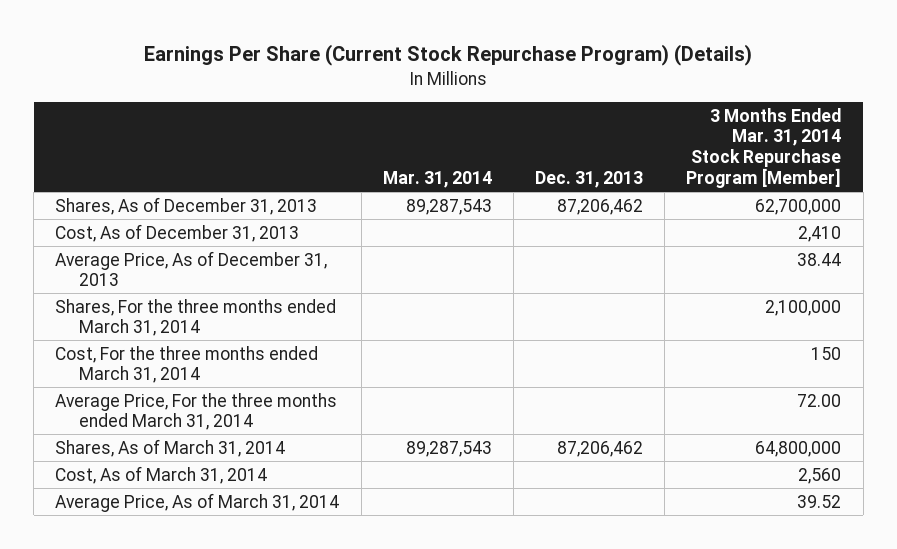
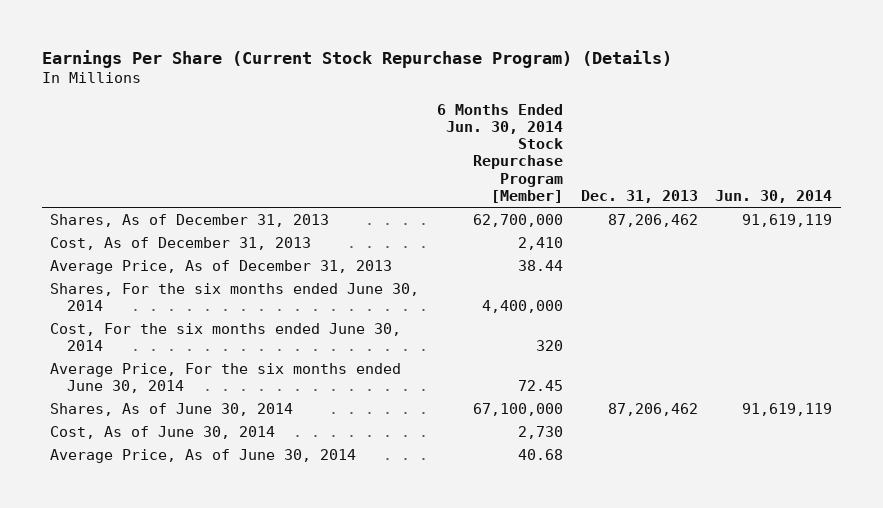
- | Mar. 31, 2014 | Dec. 31, 2013 | 3 Months Ended Mar. 31, 2014 Stock Repurchase Program [Member]
+ | 6 Months Ended Jun. 30, 2014 Stock Repurchase Program [Member] | Dec. 31, 2013 | Jun. 30, 2014
- Shares, For the three months ended March 31, 2014 | | | 2,100,000
- Cost, For the three months ended March 31, 2014 | | | 150
- Average Price, For the three months ended March 31, 2014 | | | 72.00
- Shares, As of March 31, 2014 | 89,287,543 | 87,206,462 | 64,800,000
- Cost, As of March 31, 2014 | | | 2,560
- Average Price, As of March 31, 2014 | | | 39.52
+ Shares, For the six months ended June 30, 2014 | 4,400,000 | |
+ Cost, For the six months ended June 30, 2014 | 320 | |
+ Average Price, For the six months ended June 30, 2014 | 72.45 | |
+ Shares, As of June 30, 2014 | 67,100,000 | 87,206,462 | 91,619,119
+ Cost, As of June 30, 2014 | 2,730 | |
+ Average Price, As of June 30, 2014 | 40.68 | |

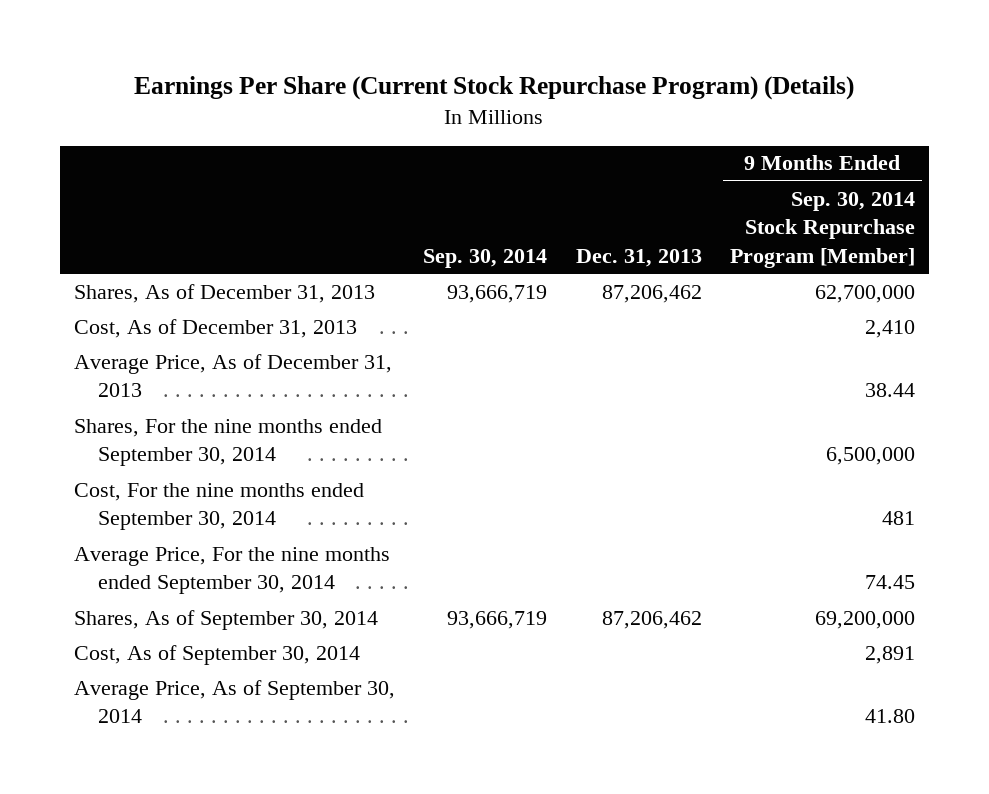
- | 6 Months Ended Jun. 30, 2014 Stock Repurchase Program [Member] | Dec. 31, 2013 | Jun. 30, 2014
+ | Sep. 30, 2014 | Dec. 31, 2013 | 9 Months Ended Sep. 30, 2014 Stock Repurchase Program [Member]
- Shares, For the six months ended June 30, 2014 | 4,400,000 | |
- Cost, For the six months ended June 30, 2014 | 320 | |
- Average Price, For the six months ended June 30, 2014 | 72.45 | |
- Shares, As of June 30, 2014 | 67,100,000 | 87,206,462 | 91,619,119
- Cost, As of June 30, 2014 | 2,730 | |
- Average Price, As of June 30, 2014 | 40.68 | |
+ Shares, For the nine months ended September 30, 2014 | | | 6,500,000
+ Cost, For the nine months ended September 30, 2014 | | | 481
+ Average Price, For the nine months ended September 30, 2014 | | | 74.45
+ Shares, As of September 30, 2014 | 93,666,719 | 87,206,462 | 69,200,000
+ Cost, As of September 30, 2014 | | | 2,891
+ Average Price, As of September 30, 2014 | | | 41.80

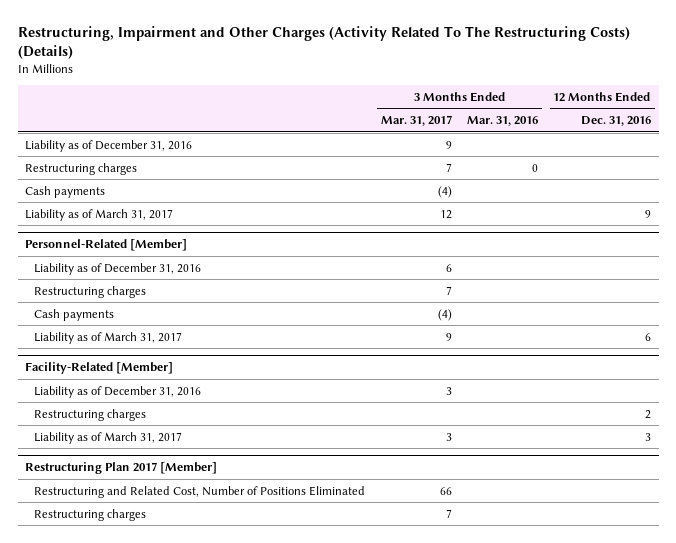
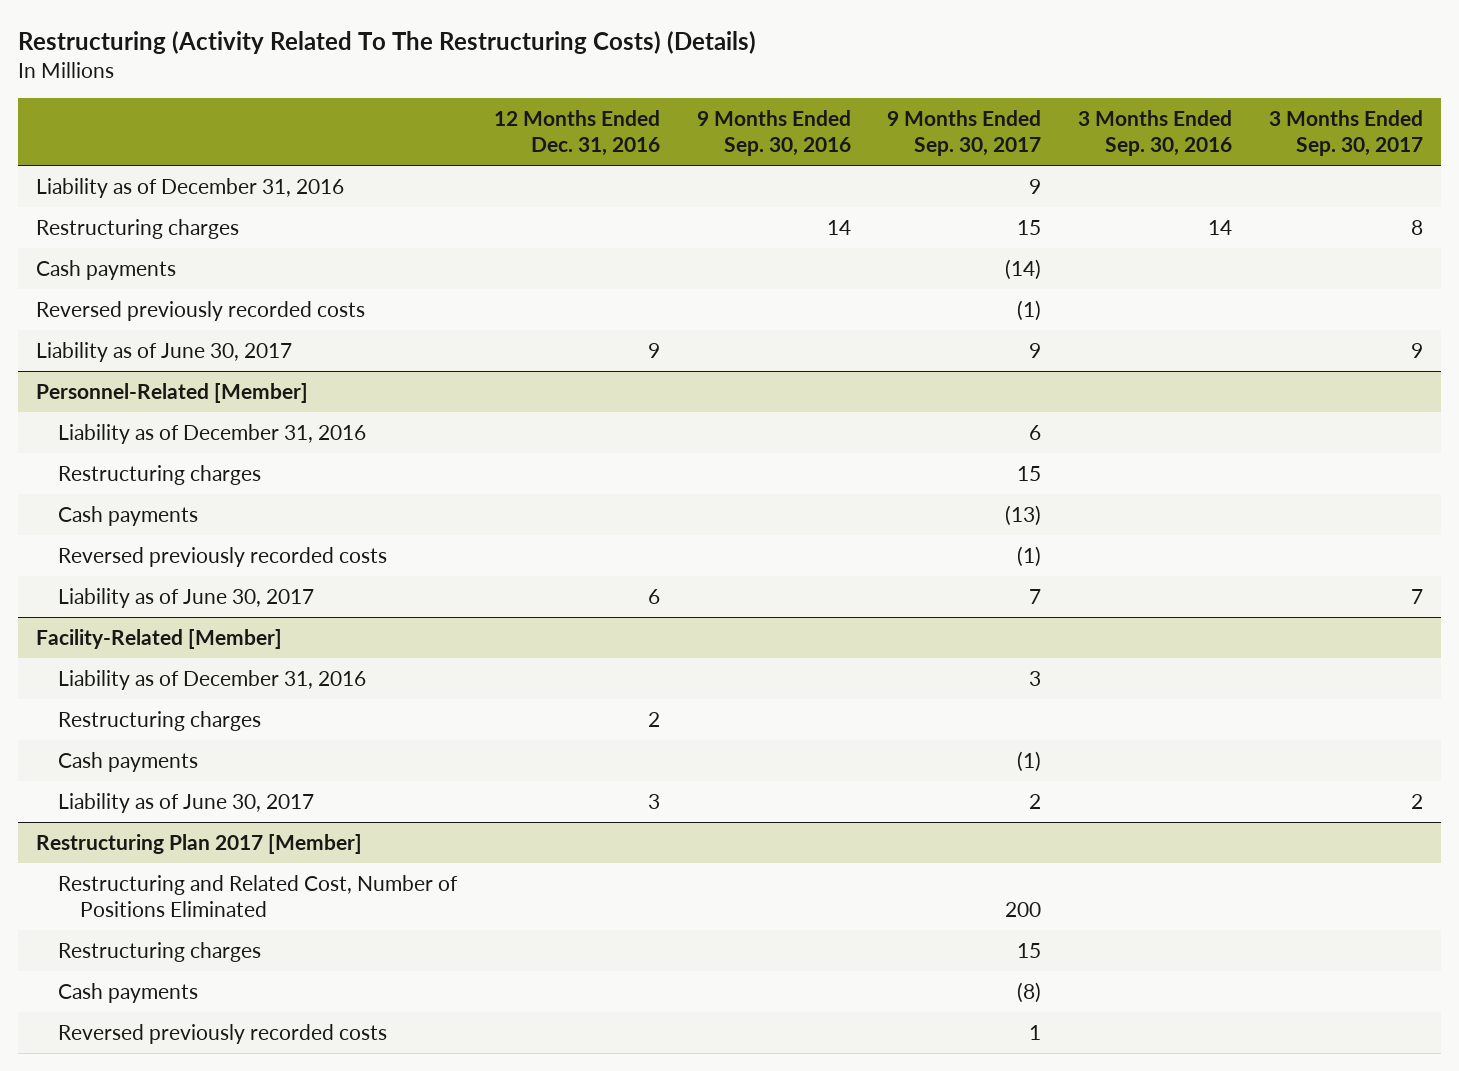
- Restructuring, Impairment and Other Charges (Activity Related To The Restructuring Costs) (Details)
+ Restructuring (Activity Related To The Restructuring Costs) (Details)
- | 3 Months Ended Mar. 31, 2017 | 3 Months Ended Mar. 31, 2016 | 12 Months Ended Dec. 31, 2016
+ | 12 Months Ended Dec. 31, 2016 | 9 Months Ended Sep. 30, 2016 | 9 Months Ended Sep. 30, 2017 | 3 Months Ended Sep. 30, 2016 | 3 Months Ended Sep. 30, 2017
- Liability as of March 31, 2017 | 12 | | 9
+ Reversed previously recorded costs | | | (1) | |
+ Liability as of June 30, 2017 | 9 | | 9 | | 9
@ Personnel-Related [Member]
- Liability as of March 31, 2017 | 9 | | 6
+ Reversed previously recorded costs | | | (1) | |
+ Liability as of June 30, 2017 | 6 | | 7 | | 7
@ Facility-Related [Member]
- Liability as of March 31, 2017 | 3 | | 3
+ Cash payments | | | (1) | |
+ Liability as of June 30, 2017 | 3 | | 2 | | 2
@ Restructuring Plan 2017 [Member]
+ Cash payments | | | (8) | |
+ Reversed previously recorded costs | | | 1 | |

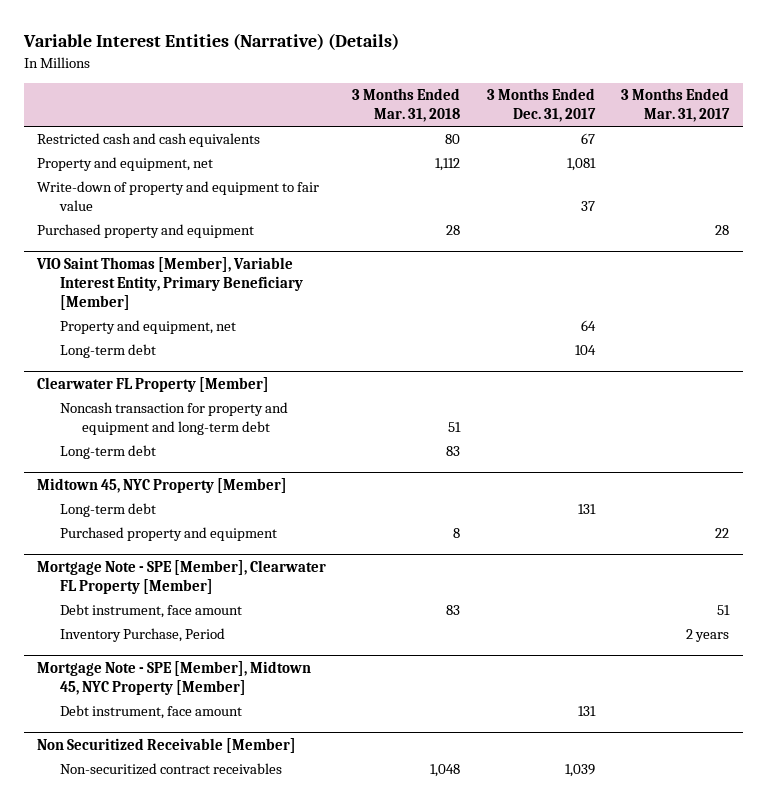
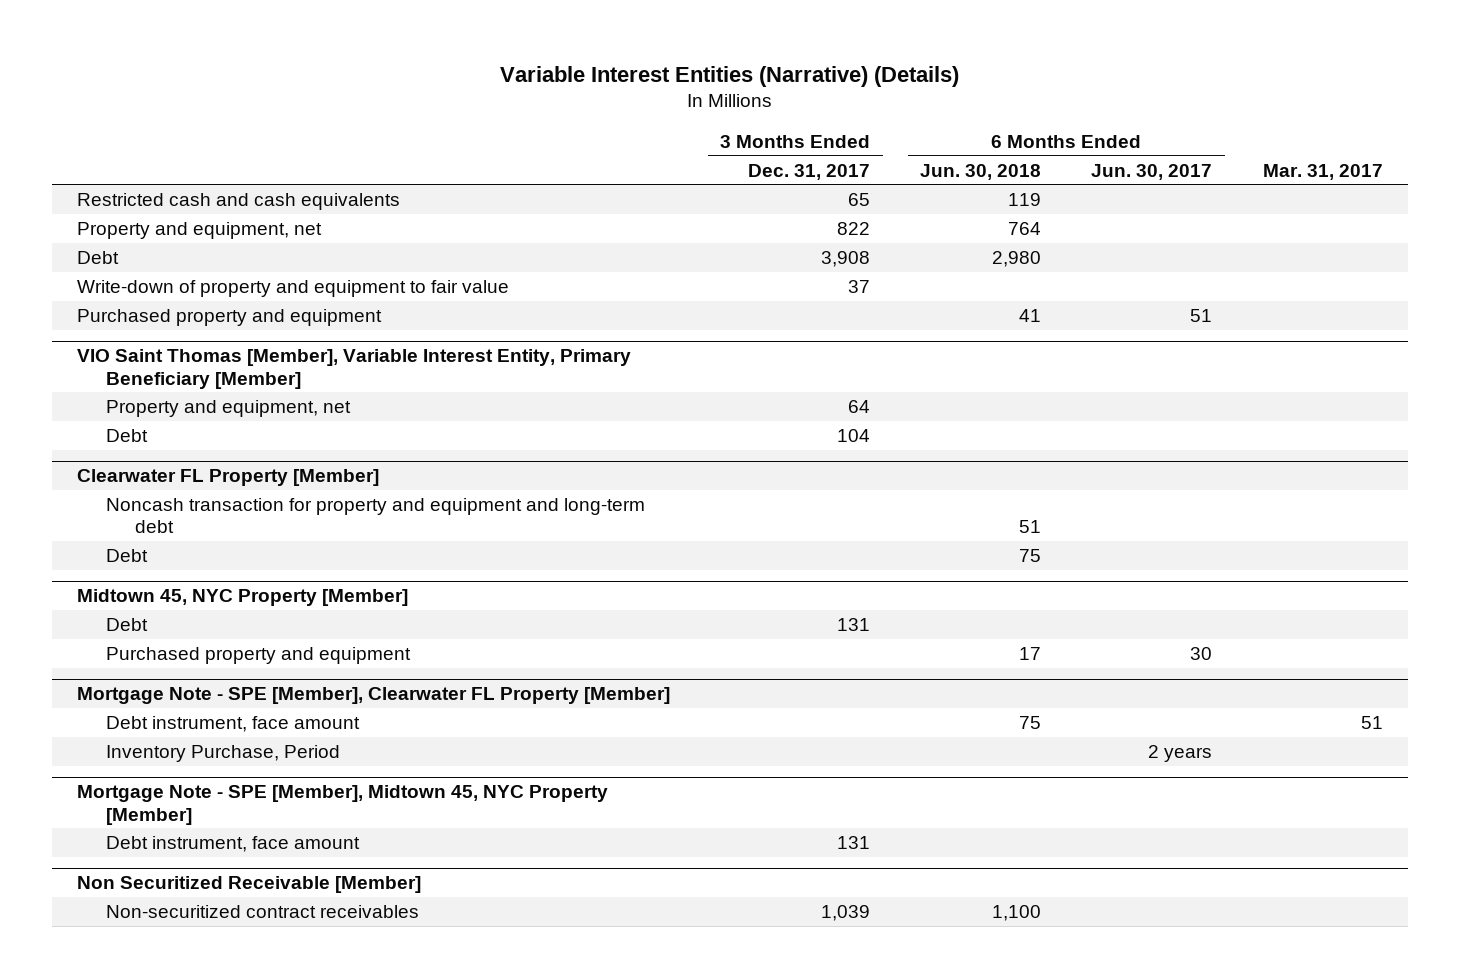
- | 3 Months Ended Mar. 31, 2018 | 3 Months Ended Dec. 31, 2017 | 3 Months Ended Mar. 31, 2017
+ | 3 Months Ended Dec. 31, 2017 | 6 Months Ended Jun. 30, 2018 | 6 Months Ended Jun. 30, 2017 | Mar. 31, 2017
- Restricted cash and cash equivalents | 80 | 67 |
- Property and equipment, net | 1,112 | 1,081 |
+ Restricted cash and cash equivalents | 65 | 119 | |
+ Property and equipment, net | 822 | 764 | |
+ Debt | 3,908 | 2,980 | |
@ VIO Saint Thomas [Member], Variable Interest Entity, Primary Beneficiary [Member]
- Long-term debt | | 104 |
+ Debt | 104 | | |
@ Clearwater FL Property [Member]
- Long-term debt | 83 | |
+ Debt | | 75 | |
@ Midtown 45, NYC Property [Member]
- Long-term debt | | 131 |
+ Debt | 131 | | |

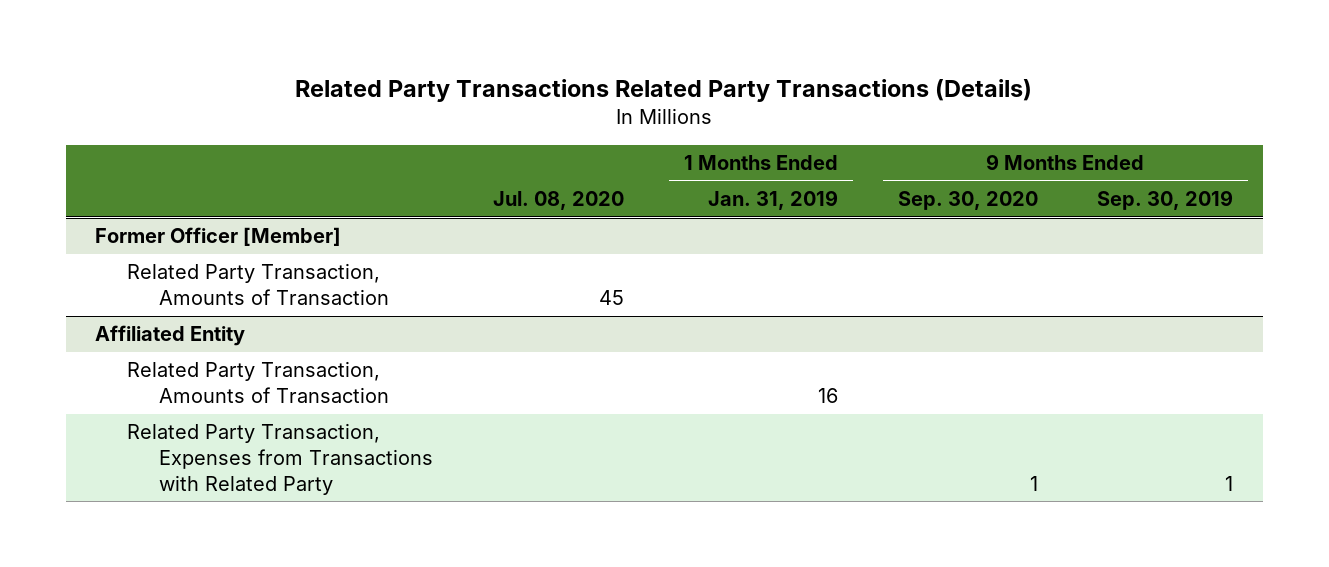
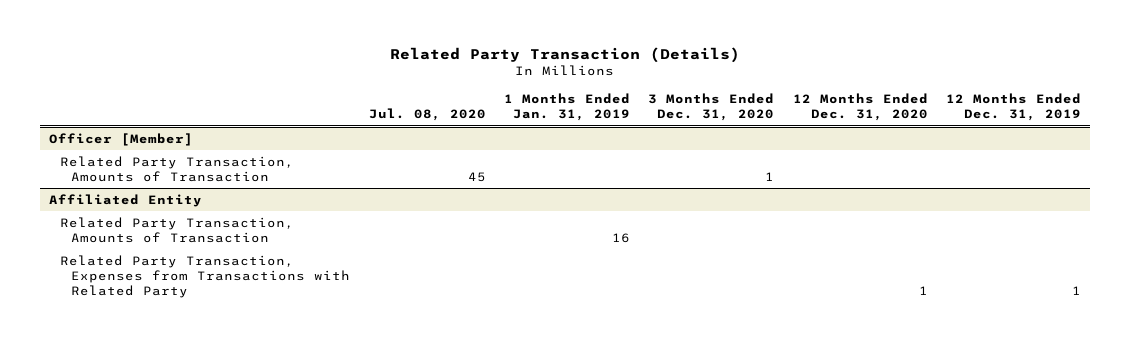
- Related Party Transactions Related Party Transactions (Details)
+ Related Party Transaction (Details)
- | Jul. 08, 2020 | 1 Months Ended Jan. 31, 2019 | 9 Months Ended Sep. 30, 2020 | 9 Months Ended Sep. 30, 2019
+ | Jul. 08, 2020 | 1 Months Ended Jan. 31, 2019 | 3 Months Ended Dec. 31, 2020 | 12 Months Ended Dec. 31, 2020 | 12 Months Ended Dec. 31, 2019
- Former Officer [Member]
+ Officer [Member]

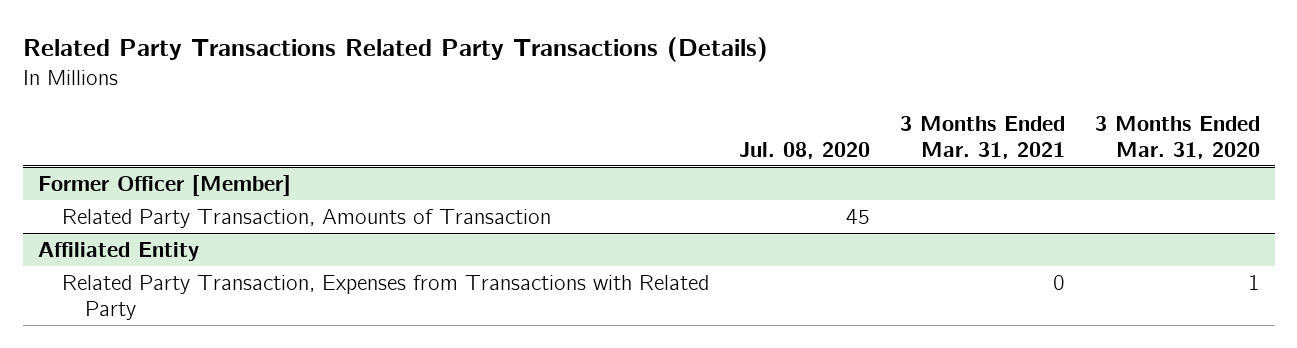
- Related Party Transaction (Details)
+ Related Party Transactions Related Party Transactions (Details)
- | Jul. 08, 2020 | 1 Months Ended Jan. 31, 2019 | 3 Months Ended Dec. 31, 2020 | 12 Months Ended Dec. 31, 2020 | 12 Months Ended Dec. 31, 2019
+ | Jul. 08, 2020 | 3 Months Ended Mar. 31, 2021 | 3 Months Ended Mar. 31, 2020
- Officer [Member]
+ Former Officer [Member]
@ Affiliated Entity
- Related Party Transaction, Amounts of Transaction | | 16 | | |

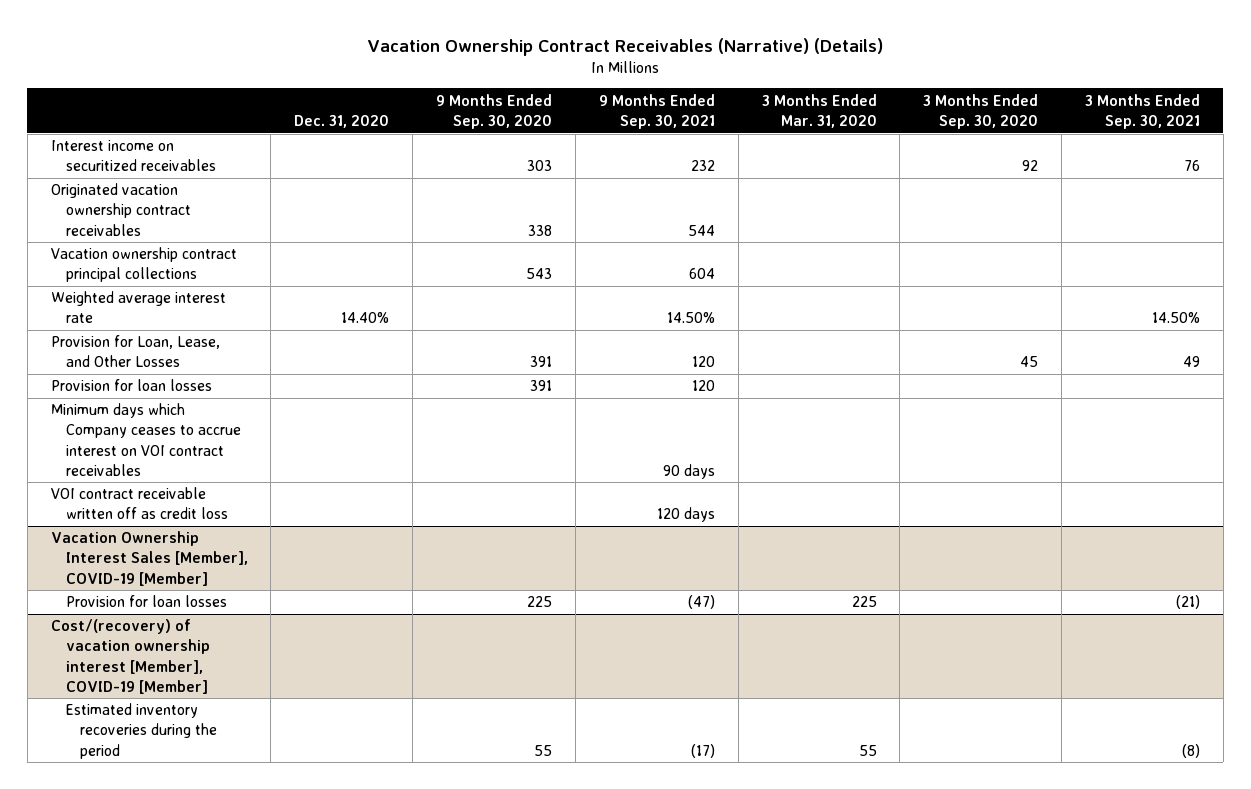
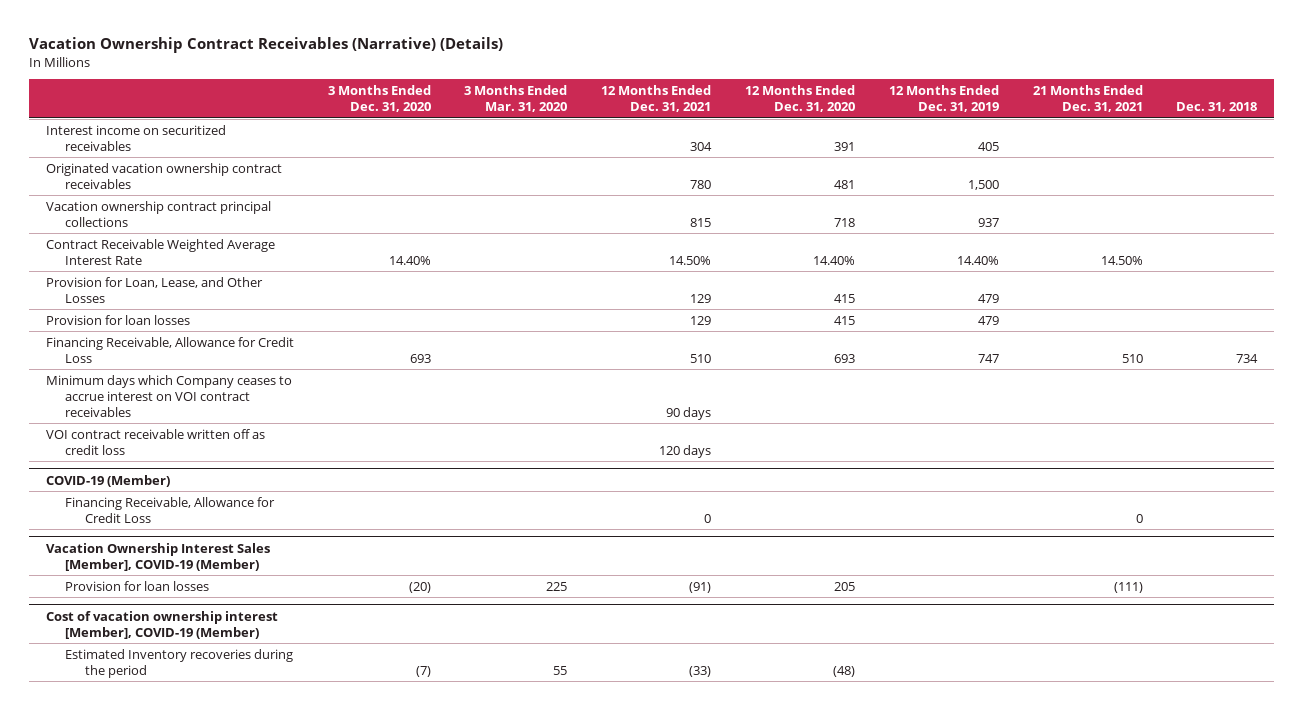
- | Dec. 31, 2020 | 9 Months Ended Sep. 30, 2020 | 9 Months Ended Sep. 30, 2021 | 3 Months Ended Mar. 31, 2020 | 3 Months Ended Sep. 30, 2020 | 3 Months Ended Sep. 30, 2021
+ | 3 Months Ended Dec. 31, 2020 | 3 Months Ended Mar. 31, 2020 | 12 Months Ended Dec. 31, 2021 | 12 Months Ended Dec. 31, 2020 | 12 Months Ended Dec. 31, 2019 | 21 Months Ended Dec. 31, 2021 | Dec. 31, 2018
- Weighted average interest rate | 14.40% | | 14.50% | | | 14.50%
+ Contract Receivable Weighted Average Interest Rate | 14.40% | | 14.50% | 14.40% | 14.40% | 14.50% |
+ Financing Receivable, Allowance for Credit Loss | 693 | | 510 | 693 | 747 | 510 | 734
- Vacation Ownership Interest Sales [Member], COVID-19 [Member]
+ COVID-19 (Member)
+ Financing Receivable, Allowance for Credit Loss | | | 0 | | | 0 |
+ Vacation Ownership Interest Sales [Member], COVID-19 (Member)
- Cost/(recovery) of vacation ownership interest [Member], COVID-19 [Member]
- Estimated inventory recoveries during the period | | 55 | (17) | 55 | | (8)
+ Cost of vacation ownership interest [Member], COVID-19 (Member)
+ Estimated Inventory recoveries during the period | (7) | 55 | (33) | (48) | | |

